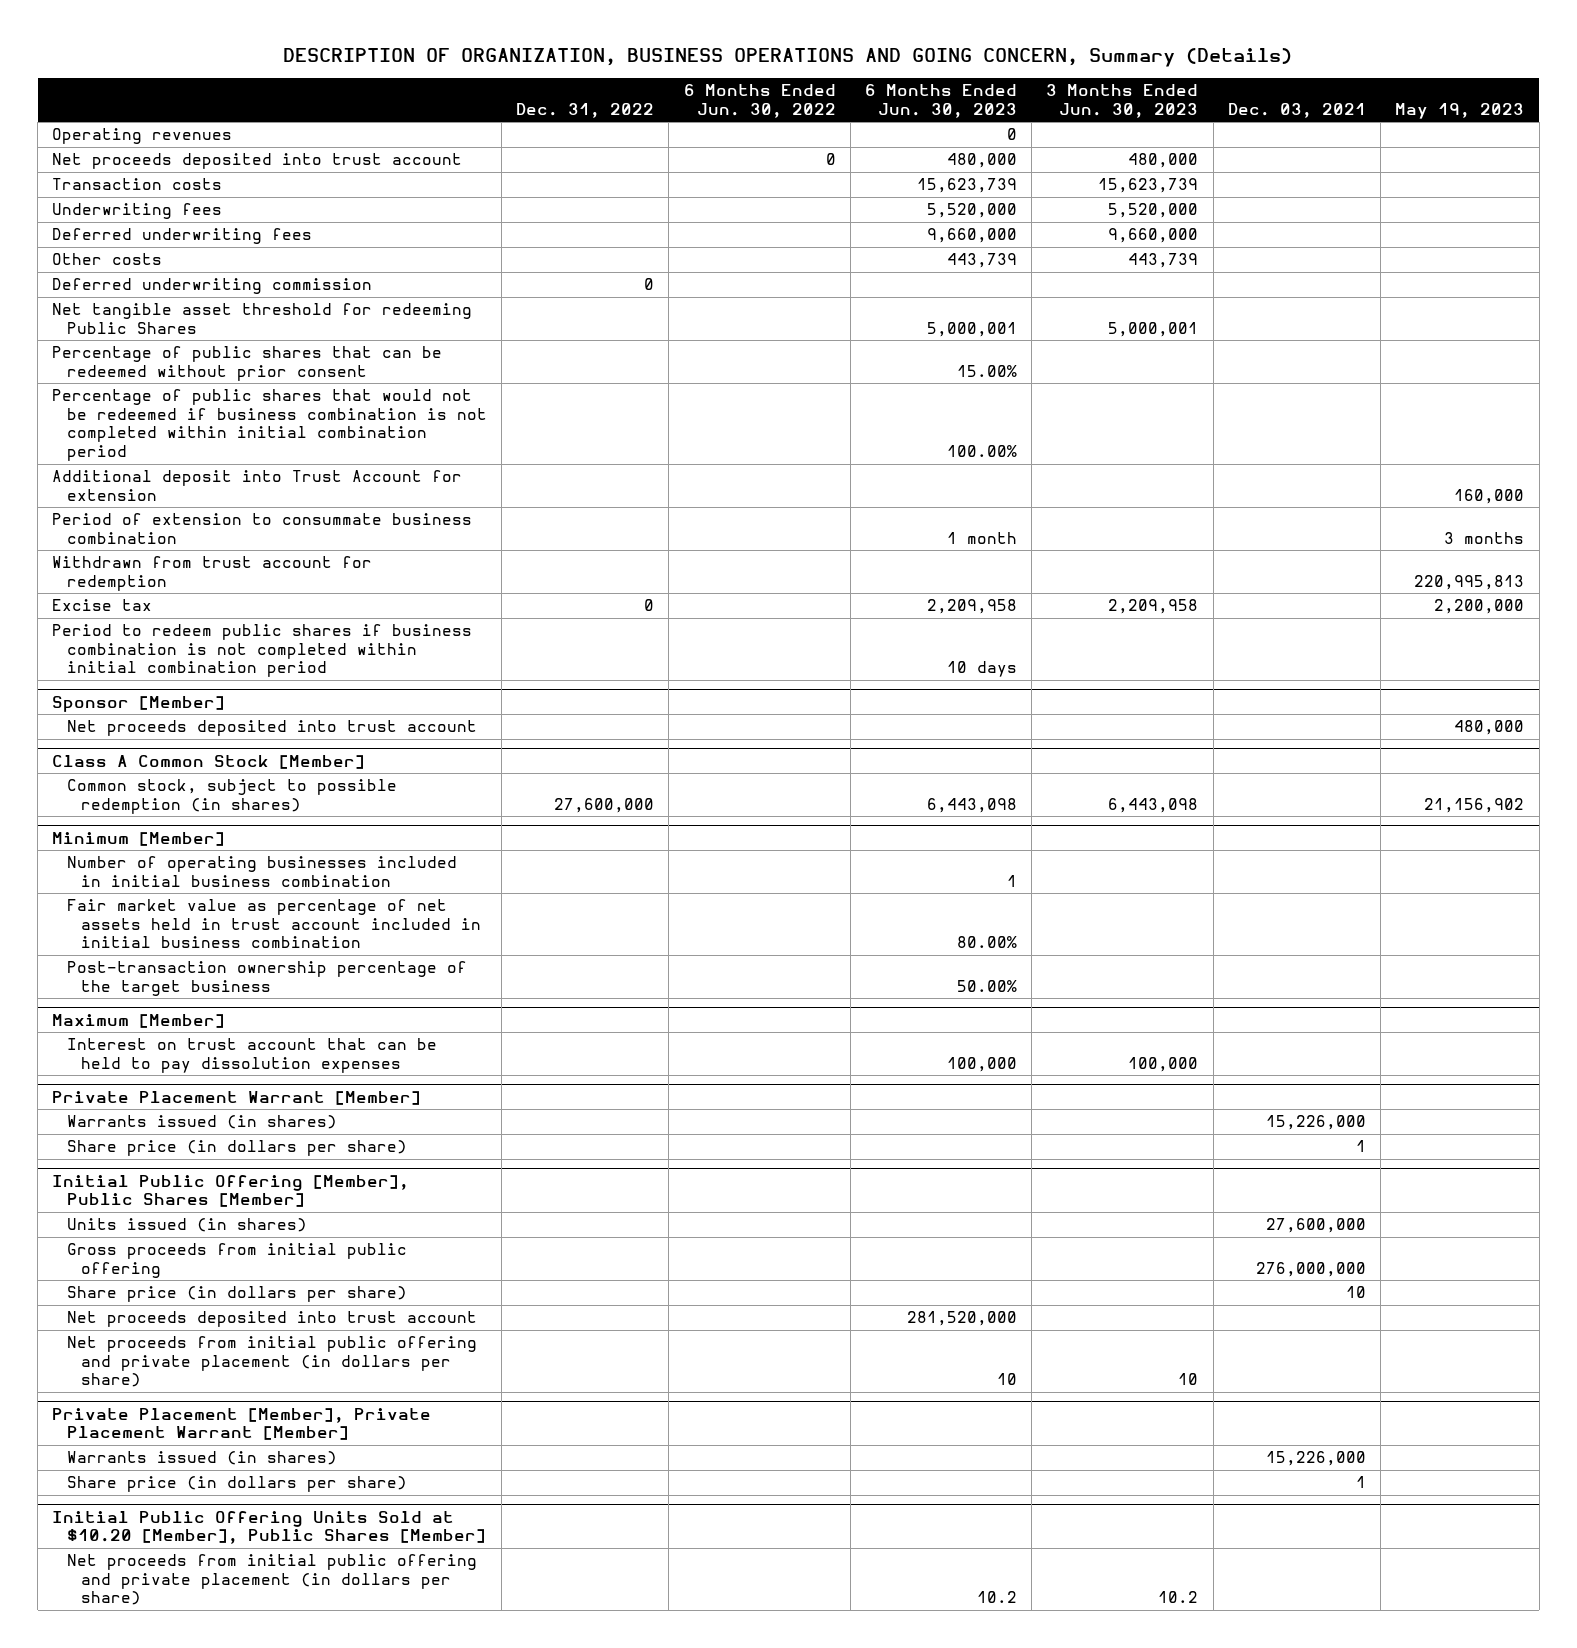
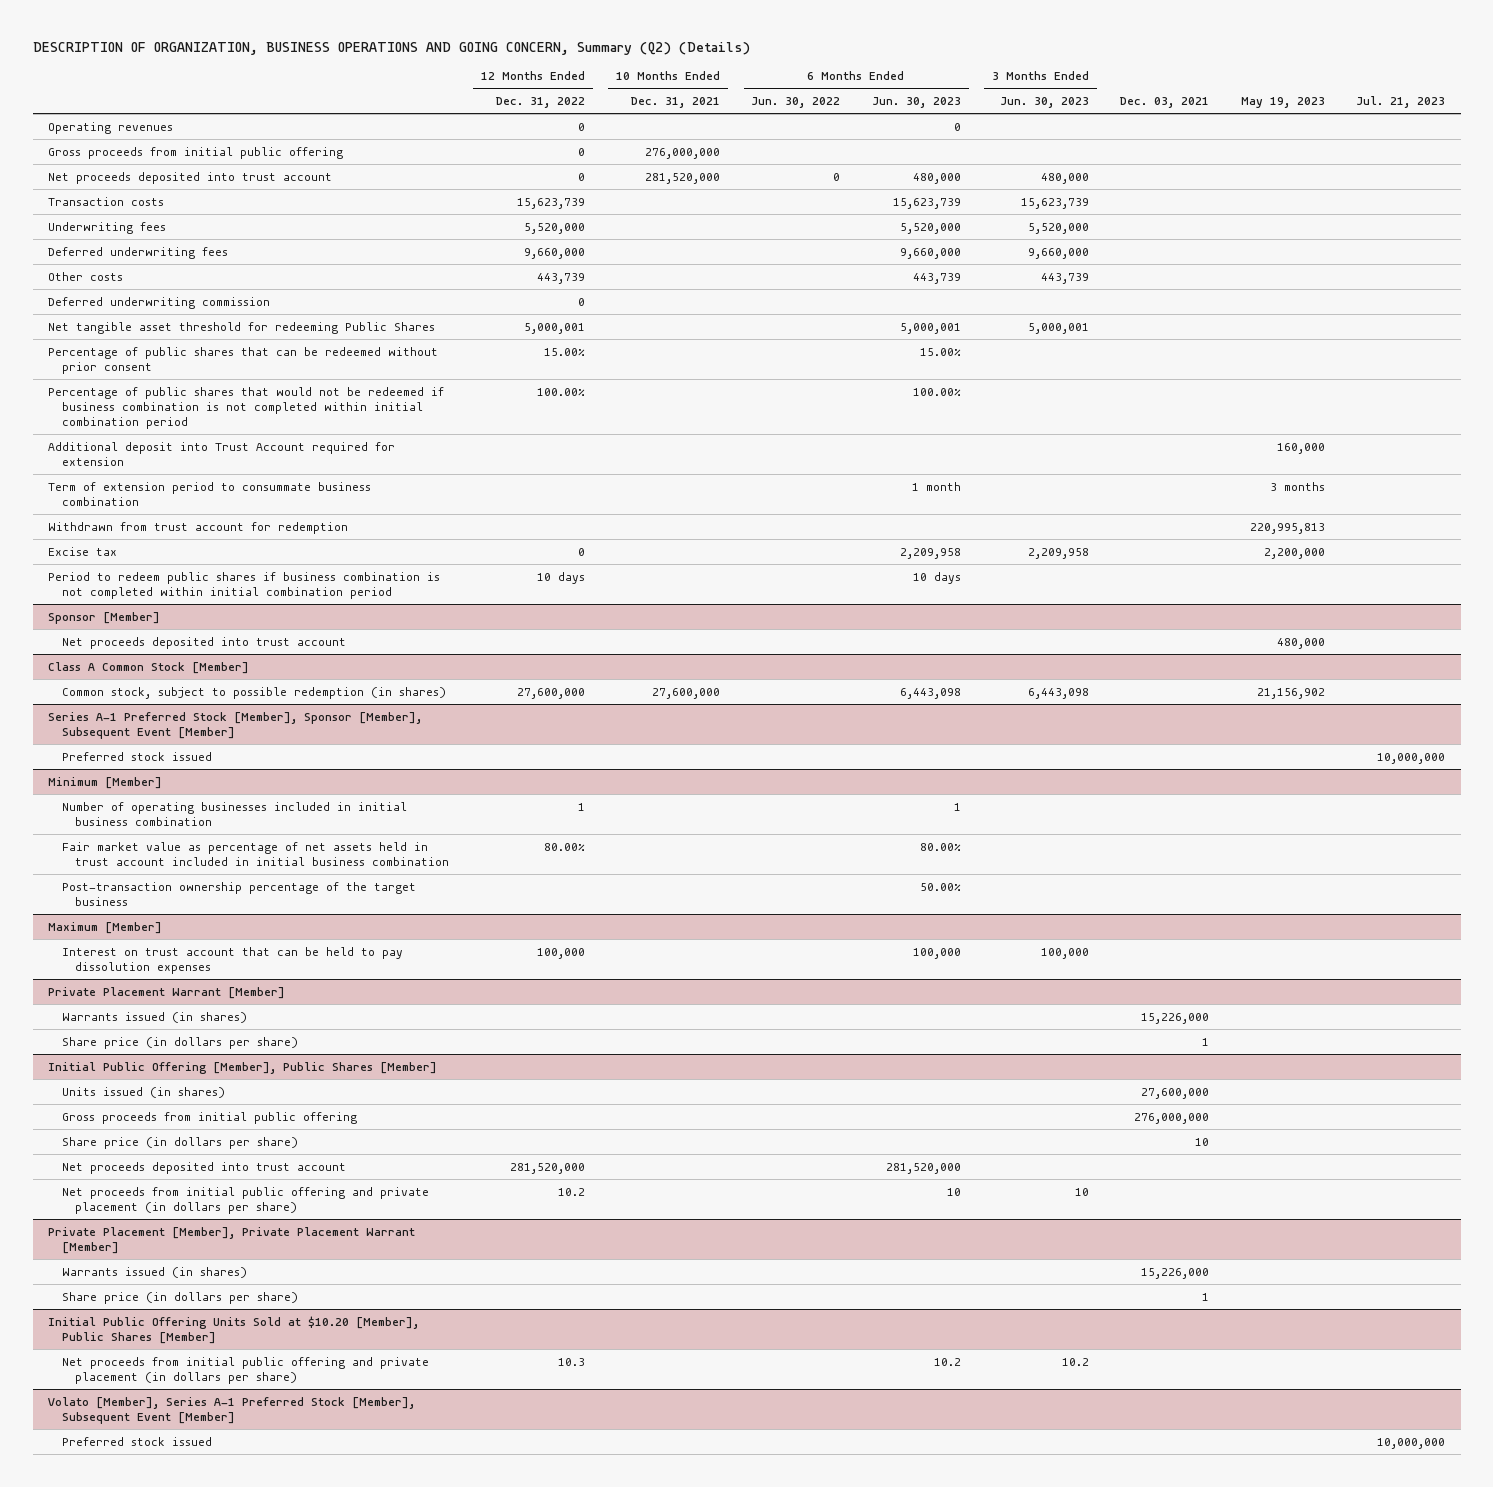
- DESCRIPTION OF ORGANIZATION, BUSINESS OPERATIONS AND GOING CONCERN, Summary (Details)
+ DESCRIPTION OF ORGANIZATION, BUSINESS OPERATIONS AND GOING CONCERN, Summary (Q2) (Details)
- | Dec. 31, 2022 | 6 Months Ended Jun. 30, 2022 | 6 Months Ended Jun. 30, 2023 | 3 Months Ended Jun. 30, 2023 | Dec. 03, 2021 | May 19, 2023
+ | 12 Months Ended Dec. 31, 2022 | 10 Months Ended Dec. 31, 2021 | 6 Months Ended Jun. 30, 2022 | 6 Months Ended Jun. 30, 2023 | 3 Months Ended Jun. 30, 2023 | Dec. 03, 2021 | May 19, 2023 | Jul. 21, 2023
+ Gross proceeds from initial public offering | 0 | 276,000,000 | | | | | |
- Additional deposit into Trust Account for extension | | | | | | 160,000
- Period of extension to consummate business combination | | | 1 month | | | 3 months
+ Additional deposit into Trust Account required for extension | | | | | | | 160,000 |
+ Term of extension period to consummate business combination | | | | 1 month | | | 3 months |
+ Series A-1 Preferred Stock [Member], Sponsor [Member], Subsequent Event [Member]
+ Preferred stock issued | | | | | | | | 10,000,000
+ Volato [Member], Series A-1 Preferred Stock [Member], Subsequent Event [Member]
+ Preferred stock issued | | | | | | | | 10,000,000

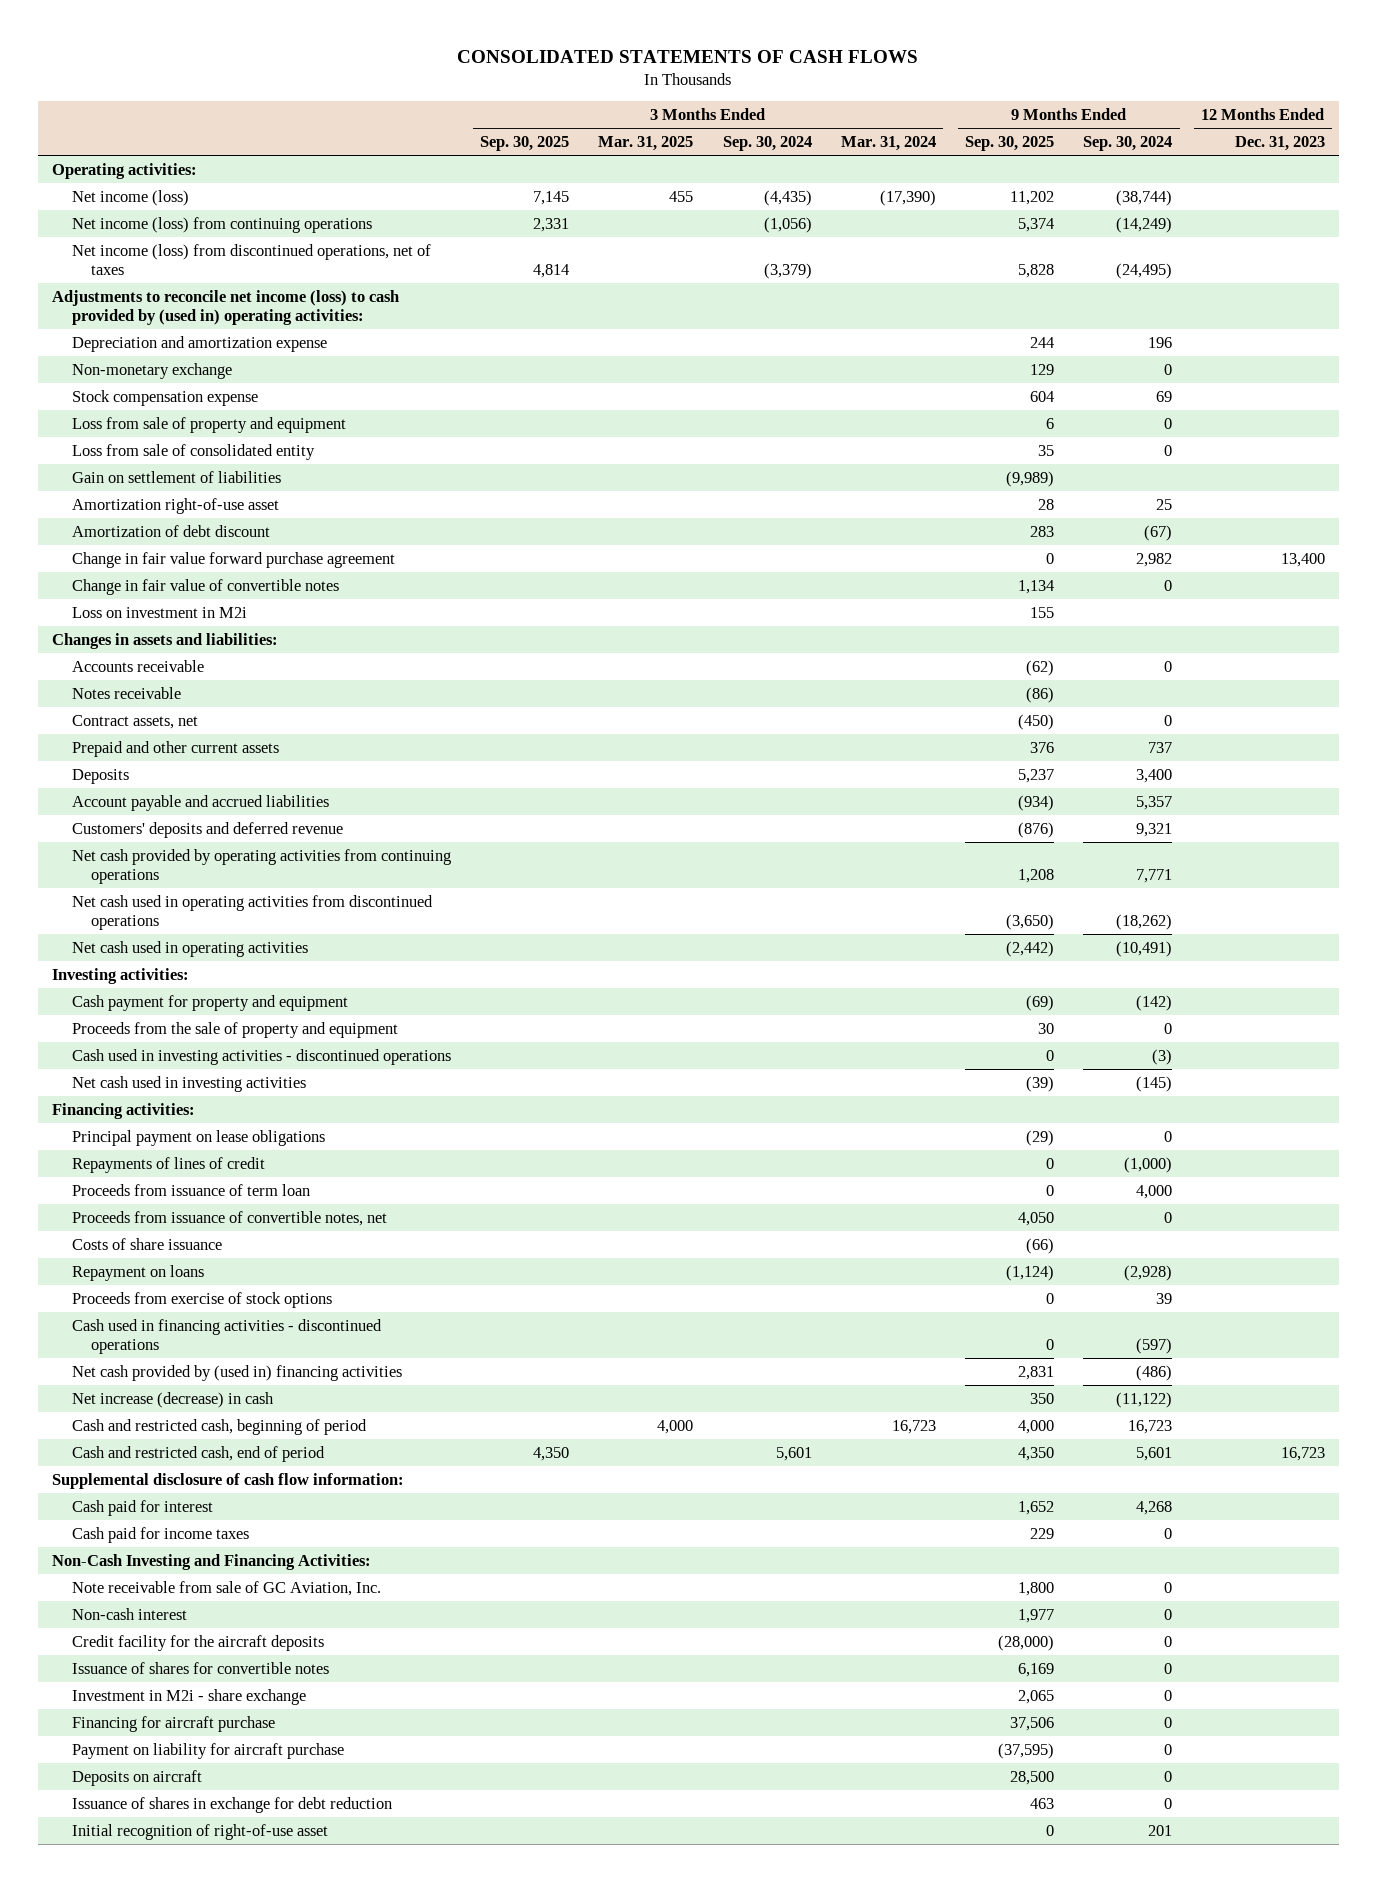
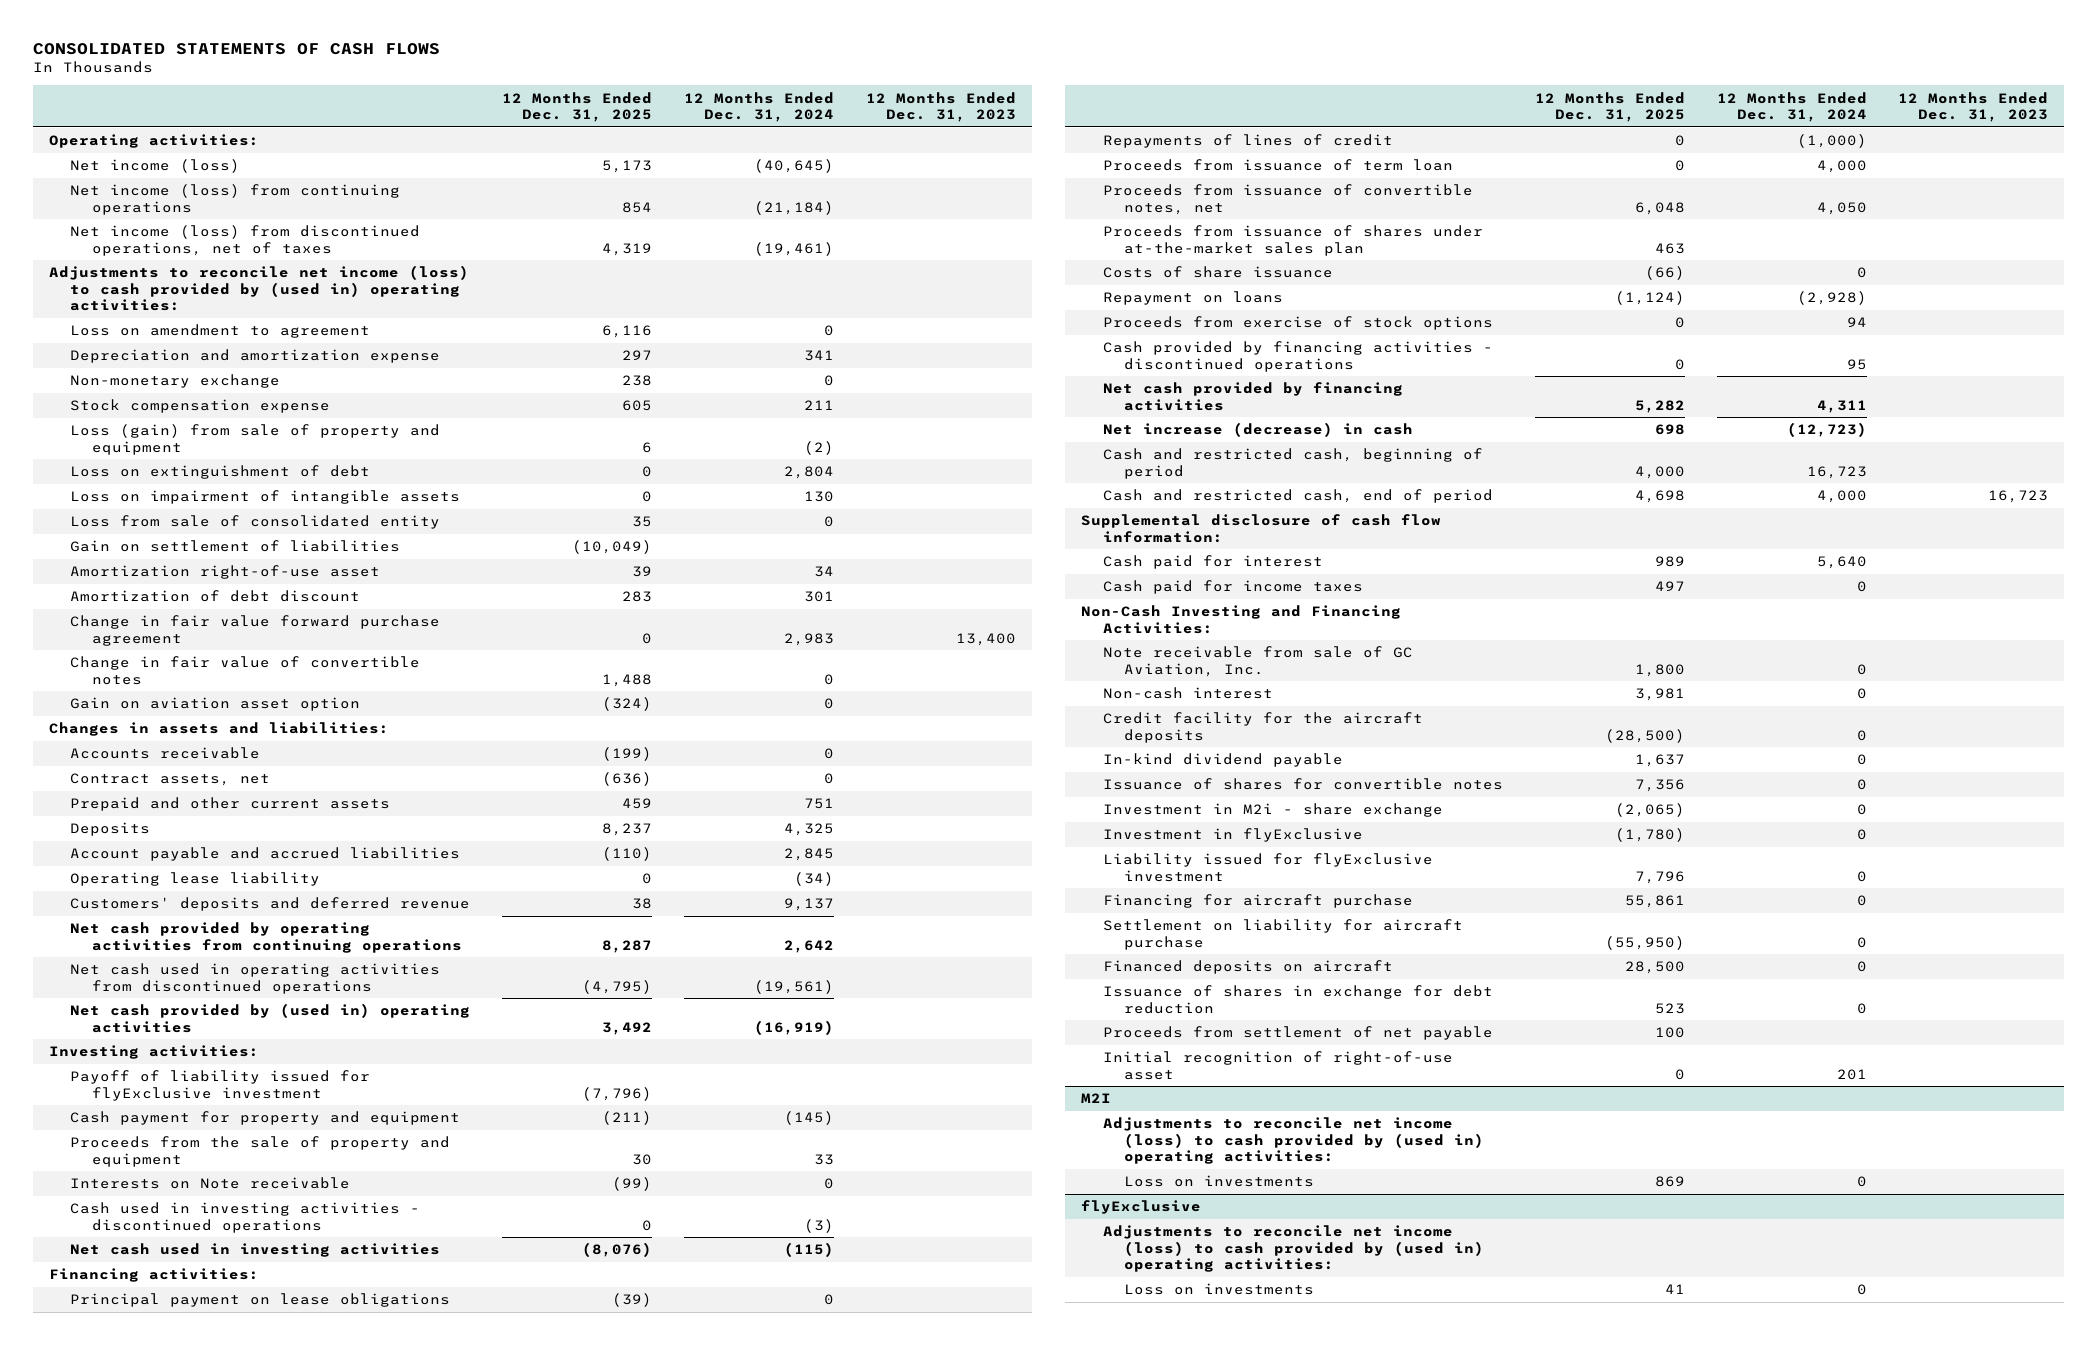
- | 3 Months Ended Sep. 30, 2025 | 3 Months Ended Mar. 31, 2025 | 3 Months Ended Sep. 30, 2024 | 3 Months Ended Mar. 31, 2024 | 9 Months Ended Sep. 30, 2025 | 9 Months Ended Sep. 30, 2024 | 12 Months Ended Dec. 31, 2023
+ | 12 Months Ended Dec. 31, 2025 | 12 Months Ended Dec. 31, 2024 | 12 Months Ended Dec. 31, 2023
+ Loss on amendment to agreement | 6,116 | 0 |
- Loss from sale of property and equipment | | | | | 6 | 0 |
+ Loss (gain) from sale of property and equipment | 6 | (2) |
+ Loss on extinguishment of debt | 0 | 2,804 |
+ Loss on impairment of intangible assets | 0 | 130 |
- Loss on investment in M2i | | | | | 155 | |
+ Gain on aviation asset option | (324) | 0 |
- Notes receivable | | | | | (86) | |
+ Operating lease liability | 0 | (34) |
- Net cash used in operating activities | | | | | (2,442) | (10,491) |
+ Net cash provided by (used in) operating activities | 3,492 | (16,919) |
+ Payoff of liability issued for flyExclusive investment | (7,796) | |
+ Interests on Note receivable | (99) | 0 |
+ Proceeds from issuance of shares under at-the-market sales plan | 463 | |
- Cash used in financing activities - discontinued operations | | | | | 0 | (597) |
- Net cash provided by (used in) financing activities | | | | | 2,831 | (486) |
+ Cash provided by financing activities - discontinued operations | 0 | 95 |
+ Net cash provided by financing activities | 5,282 | 4,311 |
+ In-kind dividend payable | 1,637 | 0 |
+ Investment in flyExclusive | (1,780) | 0 |
+ Liability issued for flyExclusive investment | 7,796 | 0 |
- Payment on liability for aircraft purchase | | | | | (37,595) | 0 |
- Deposits on aircraft | | | | | 28,500 | 0 |
+ Settlement on liability for aircraft purchase | (55,950) | 0 |
+ Financed deposits on aircraft | 28,500 | 0 |
+ Proceeds from settlement of net payable | 100 | |
+ M2I
+ Adjustments to reconcile net income (loss) to cash provided by (used in) operating activities:
+ Loss on investments | 869 | 0 |
+ flyExclusive
+ Adjustments to reconcile net income (loss) to cash provided by (used in) operating activities:
+ Loss on investments | 41 | 0 |

